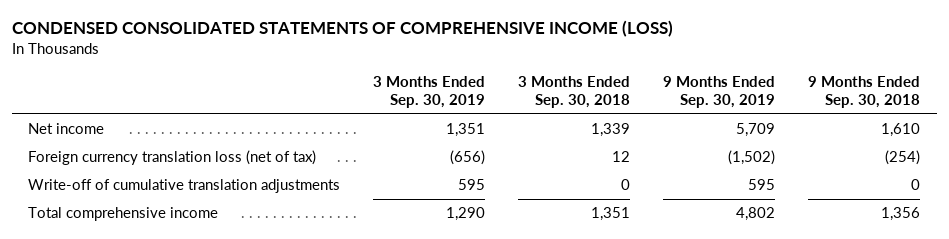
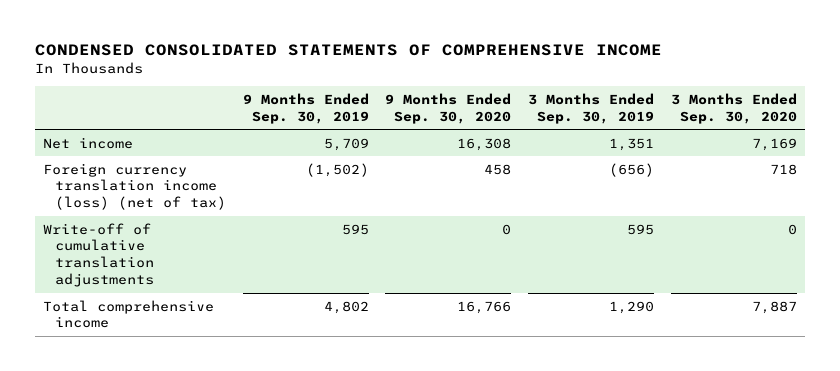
- CONDENSED CONSOLIDATED STATEMENTS OF COMPREHENSIVE INCOME (LOSS)
+ CONDENSED CONSOLIDATED STATEMENTS OF COMPREHENSIVE INCOME
- | 3 Months Ended Sep. 30, 2019 | 3 Months Ended Sep. 30, 2018 | 9 Months Ended Sep. 30, 2019 | 9 Months Ended Sep. 30, 2018
+ | 9 Months Ended Sep. 30, 2019 | 9 Months Ended Sep. 30, 2020 | 3 Months Ended Sep. 30, 2019 | 3 Months Ended Sep. 30, 2020
- Foreign currency translation loss (net of tax) | (656) | 12 | (1,502) | (254)
+ Foreign currency translation income (loss) (net of tax) | (1,502) | 458 | (656) | 718

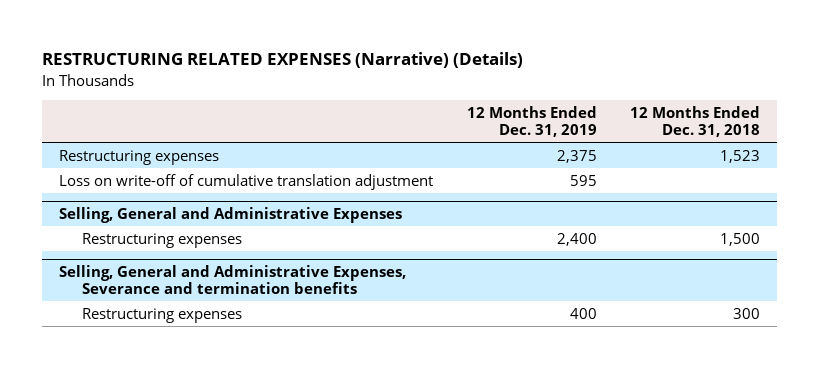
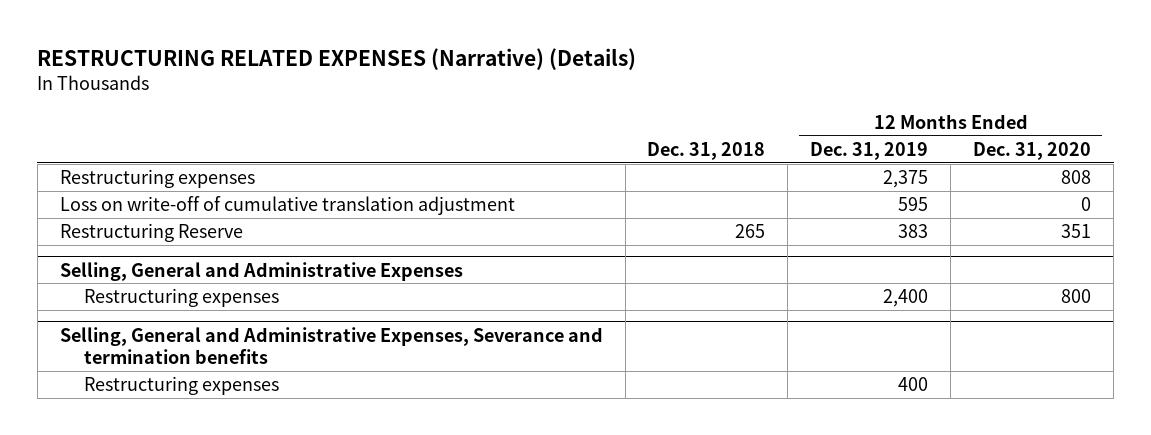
- | 12 Months Ended Dec. 31, 2019 | 12 Months Ended Dec. 31, 2018
+ | Dec. 31, 2018 | 12 Months Ended Dec. 31, 2019 | 12 Months Ended Dec. 31, 2020
+ Restructuring Reserve | 265 | 383 | 351

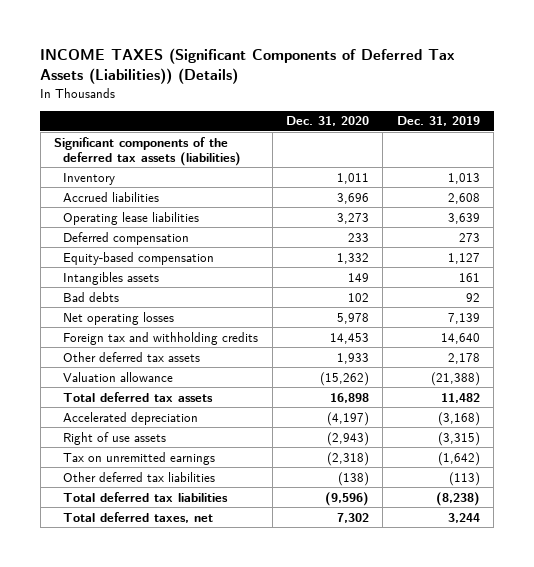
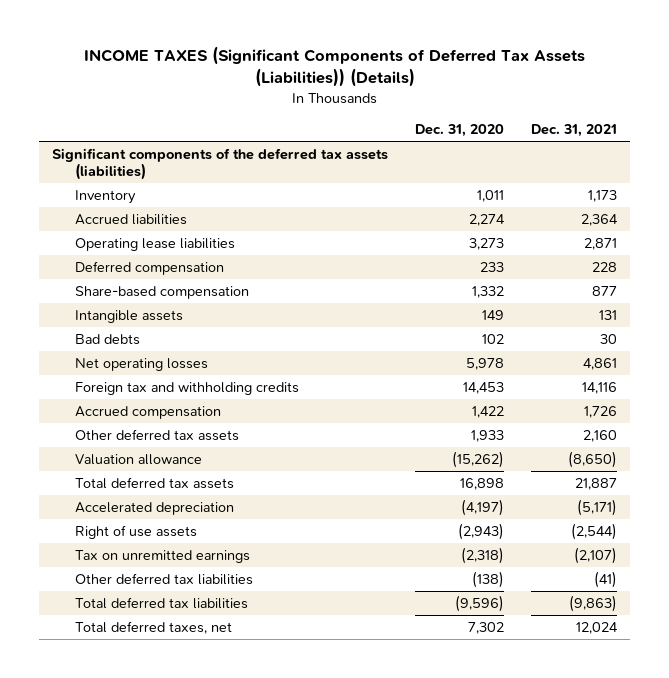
- | Dec. 31, 2020 | Dec. 31, 2019
+ | Dec. 31, 2020 | Dec. 31, 2021
- Accrued liabilities | 3,696 | 2,608
+ Accrued liabilities | 2,274 | 2,364
- Equity-based compensation | 1,332 | 1,127
- Intangibles assets | 149 | 161
+ Share-based compensation | 1,332 | 877
+ Intangible assets | 149 | 131
+ Accrued compensation | 1,422 | 1,726

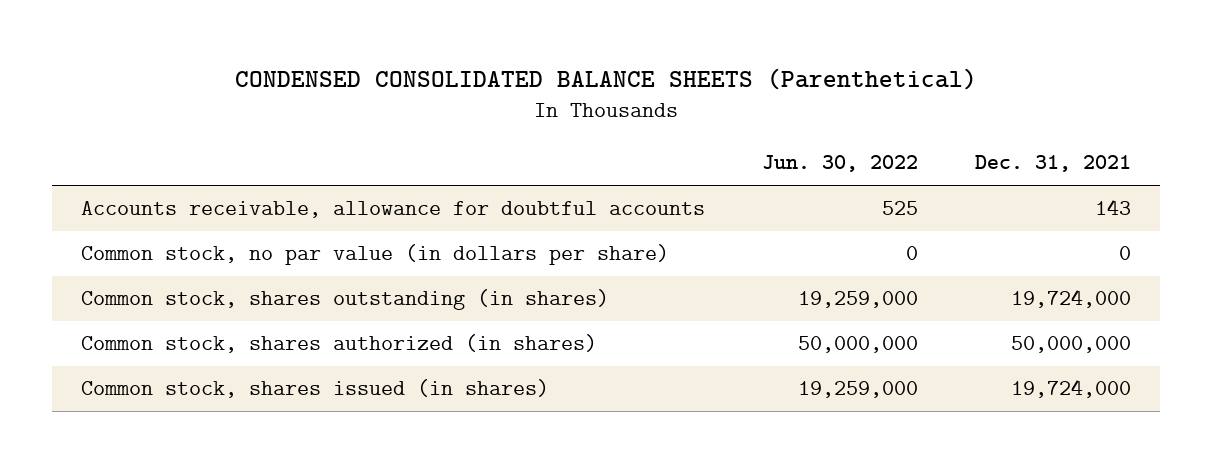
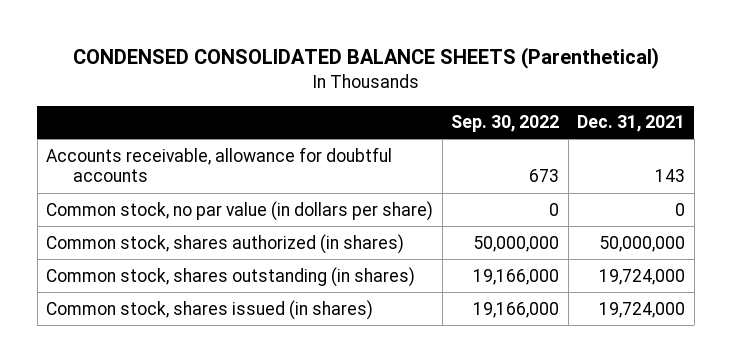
- | Jun. 30, 2022 | Dec. 31, 2021
+ | Sep. 30, 2022 | Dec. 31, 2021
moved down: Common stock, shares outstanding (in shares) | 19,166,000 | 19,724,000

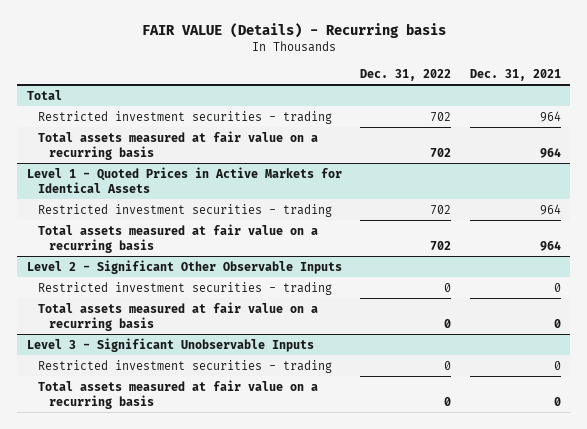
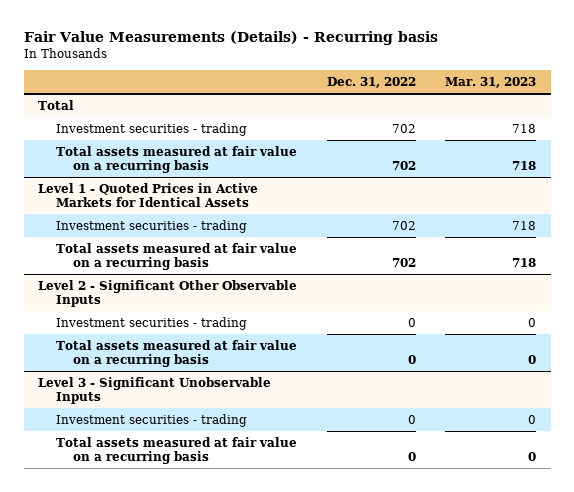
- FAIR VALUE (Details) - Recurring basis
+ Fair Value Measurements (Details) - Recurring basis
- | Dec. 31, 2022 | Dec. 31, 2021
+ | Dec. 31, 2022 | Mar. 31, 2023
@ Total
- Restricted investment securities - trading | 702 | 964
+ Investment securities - trading | 702 | 718
@ Level 1 - Quoted Prices in Active Markets for Identical Assets
- Restricted investment securities - trading | 702 | 964
+ Investment securities - trading | 702 | 718
@ Level 2 - Significant Other Observable Inputs
- Restricted investment securities - trading | 0 | 0
+ Investment securities - trading | 0 | 0
@ Level 3 - Significant Unobservable Inputs
- Restricted investment securities - trading | 0 | 0
+ Investment securities - trading | 0 | 0

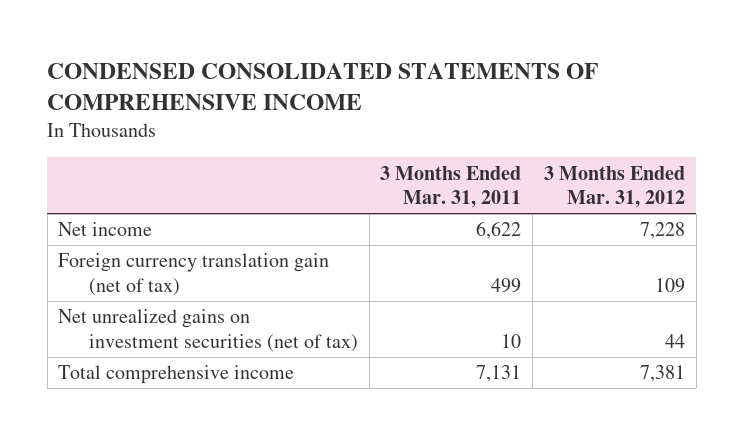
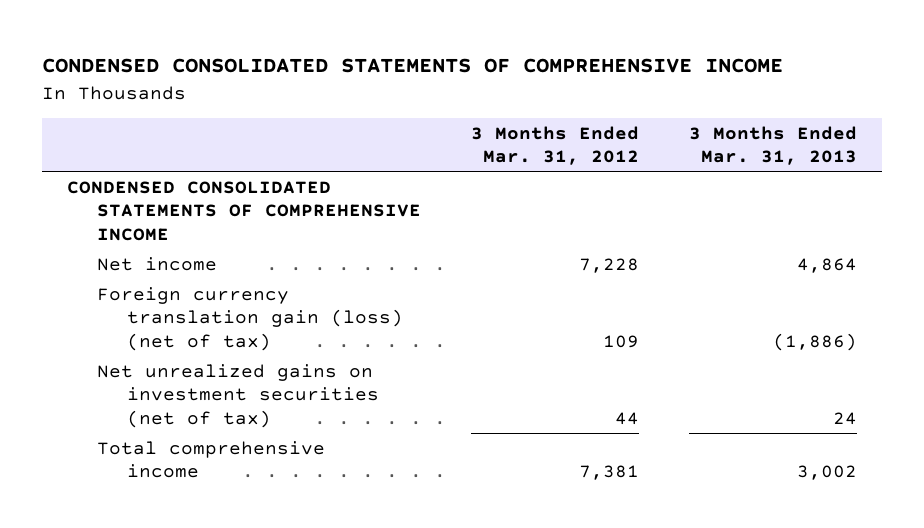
- | 3 Months Ended Mar. 31, 2011 | 3 Months Ended Mar. 31, 2012
+ | 3 Months Ended Mar. 31, 2012 | 3 Months Ended Mar. 31, 2013
+ CONDENSED CONSOLIDATED STATEMENTS OF COMPREHENSIVE INCOME
- Foreign currency translation gain (net of tax) | 499 | 109
+ Foreign currency translation gain (loss) (net of tax) | 109 | (1,886)

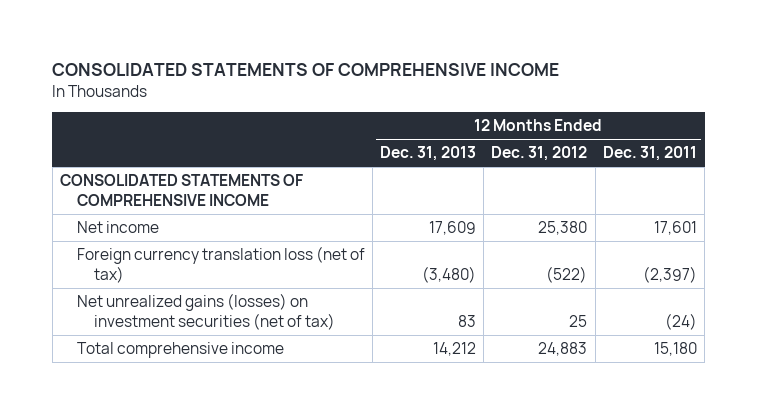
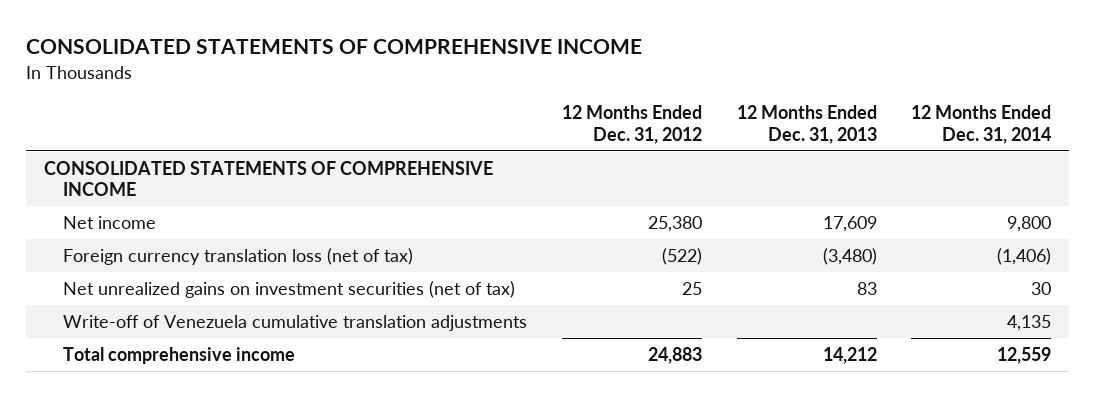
- | 12 Months Ended Dec. 31, 2013 | 12 Months Ended Dec. 31, 2012 | 12 Months Ended Dec. 31, 2011
+ | 12 Months Ended Dec. 31, 2012 | 12 Months Ended Dec. 31, 2013 | 12 Months Ended Dec. 31, 2014
- Net unrealized gains (losses) on investment securities (net of tax) | 83 | 25 | (24)
+ Net unrealized gains on investment securities (net of tax) | 25 | 83 | 30
+ Write-off of Venezuela cumulative translation adjustments | | | 4,135

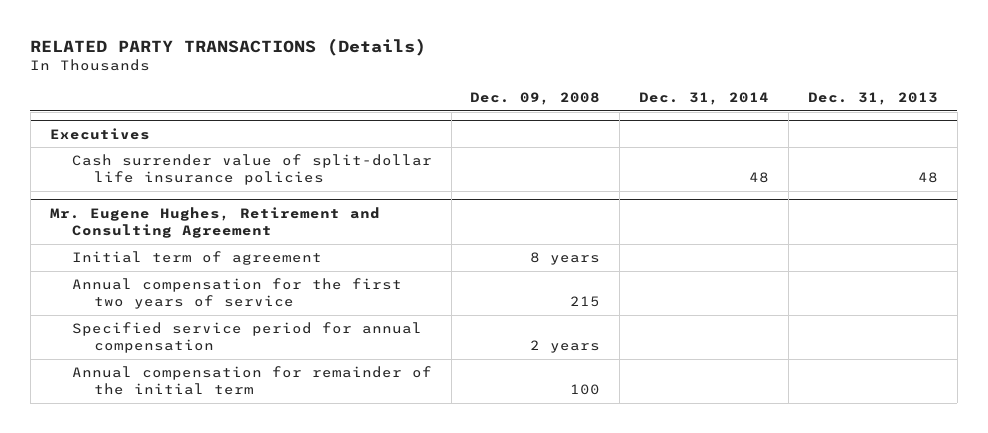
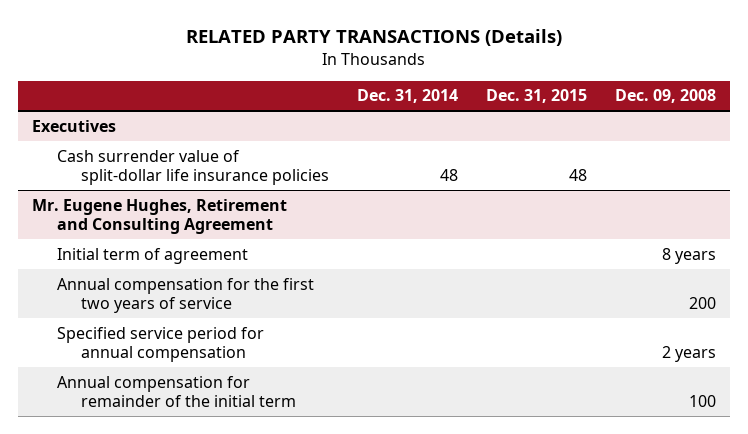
- | Dec. 09, 2008 | Dec. 31, 2014 | Dec. 31, 2013
+ | Dec. 31, 2014 | Dec. 31, 2015 | Dec. 09, 2008
@ Mr. Eugene Hughes, Retirement and Consulting Agreement
- Annual compensation for the first two years of service | 215 | |
+ Annual compensation for the first two years of service | | | 200

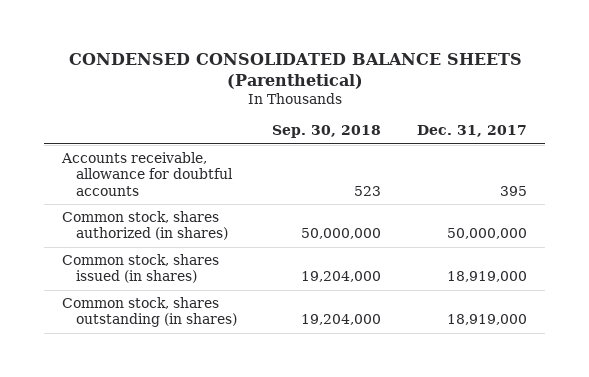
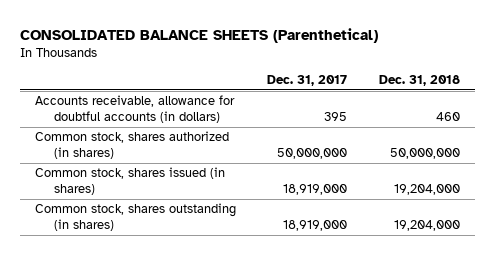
- CONDENSED CONSOLIDATED BALANCE SHEETS (Parenthetical)
+ CONSOLIDATED BALANCE SHEETS (Parenthetical)
- | Sep. 30, 2018 | Dec. 31, 2017
+ | Dec. 31, 2017 | Dec. 31, 2018
- Accounts receivable, allowance for doubtful accounts | 523 | 395
+ Accounts receivable, allowance for doubtful accounts (in dollars) | 395 | 460

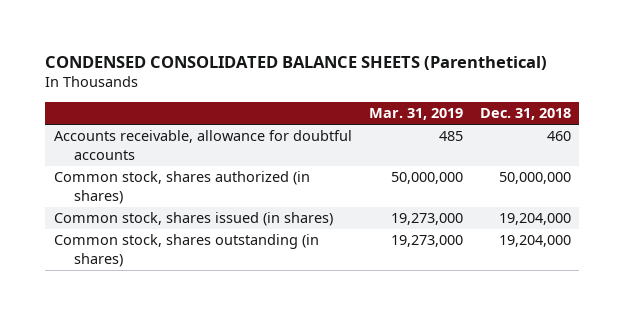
- CONSOLIDATED BALANCE SHEETS (Parenthetical)
+ CONDENSED CONSOLIDATED BALANCE SHEETS (Parenthetical)
- | Dec. 31, 2017 | Dec. 31, 2018
+ | Mar. 31, 2019 | Dec. 31, 2018
- Accounts receivable, allowance for doubtful accounts (in dollars) | 395 | 460
+ Accounts receivable, allowance for doubtful accounts | 485 | 460

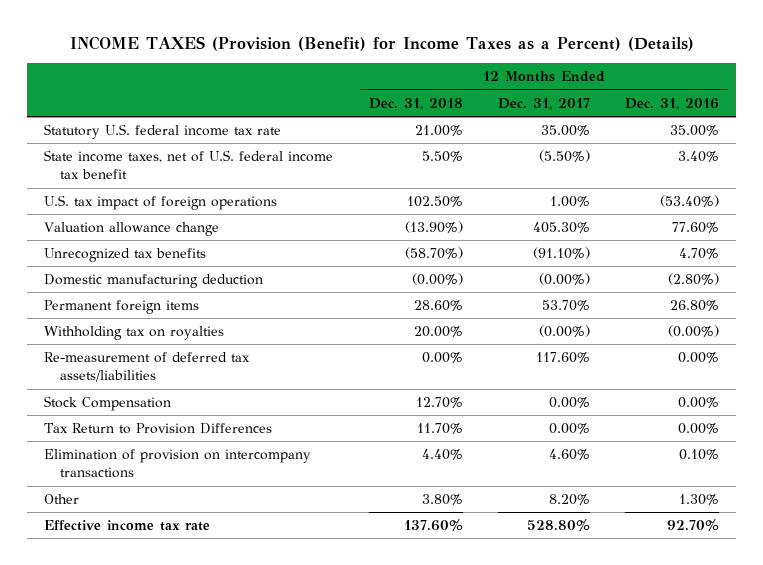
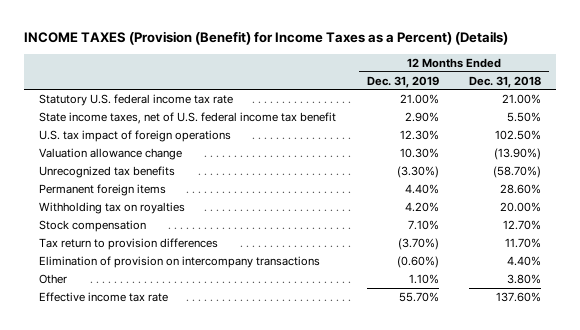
- | 12 Months Ended Dec. 31, 2018 | 12 Months Ended Dec. 31, 2017 | 12 Months Ended Dec. 31, 2016
+ | 12 Months Ended Dec. 31, 2019 | 12 Months Ended Dec. 31, 2018
- Domestic manufacturing deduction | (0.00%) | (0.00%) | (2.80%)
- Re-measurement of deferred tax assets/liabilities | 0.00% | 117.60% | 0.00%
- Stock Compensation | 12.70% | 0.00% | 0.00%
- Tax Return to Provision Differences | 11.70% | 0.00% | 0.00%
+ Stock compensation | 7.10% | 12.70%
+ Tax return to provision differences | (3.70%) | 11.70%

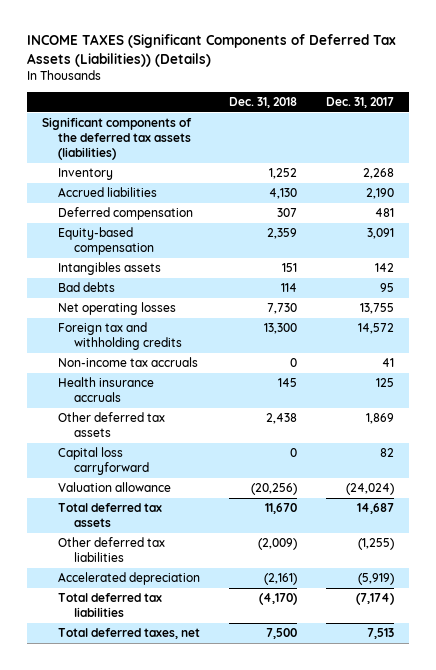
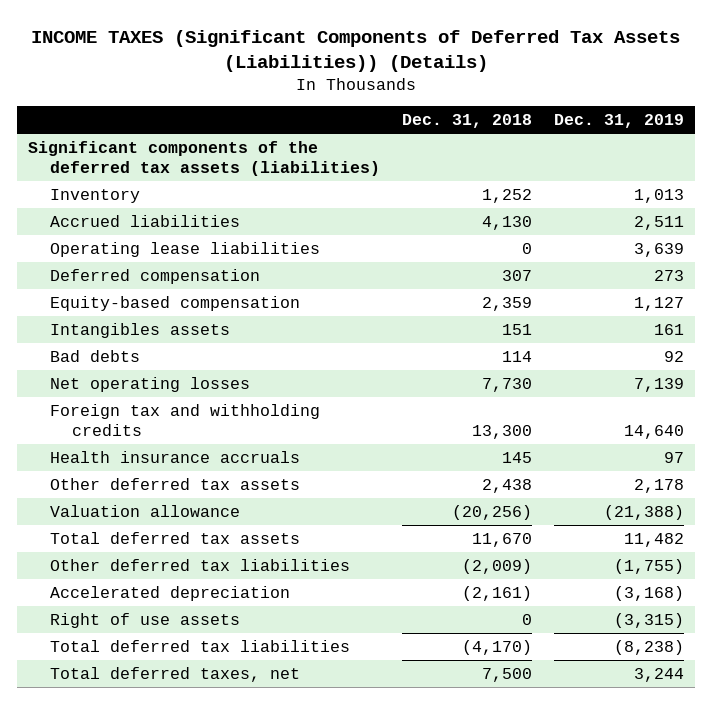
- | Dec. 31, 2018 | Dec. 31, 2017
+ | Dec. 31, 2018 | Dec. 31, 2019
+ Operating lease liabilities | 0 | 3,639
- Non-income tax accruals | 0 | 41
- Capital loss carryforward | 0 | 82
+ Right of use assets | 0 | (3,315)

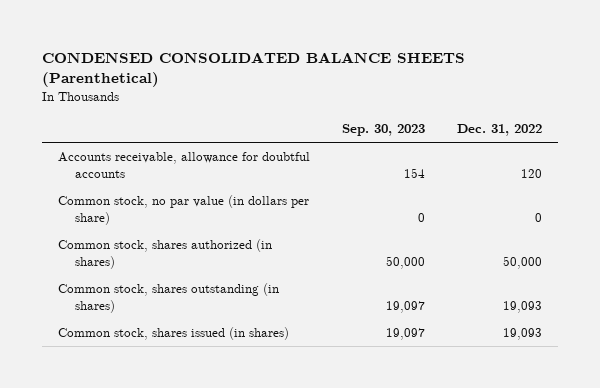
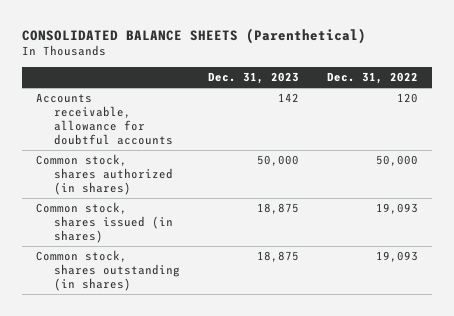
- CONDENSED CONSOLIDATED BALANCE SHEETS (Parenthetical)
+ CONSOLIDATED BALANCE SHEETS (Parenthetical)
- | Sep. 30, 2023 | Dec. 31, 2022
+ | Dec. 31, 2023 | Dec. 31, 2022
- Common stock, no par value (in dollars per share) | 0 | 0
moved down: Common stock, shares outstanding (in shares) | 18,875 | 19,093

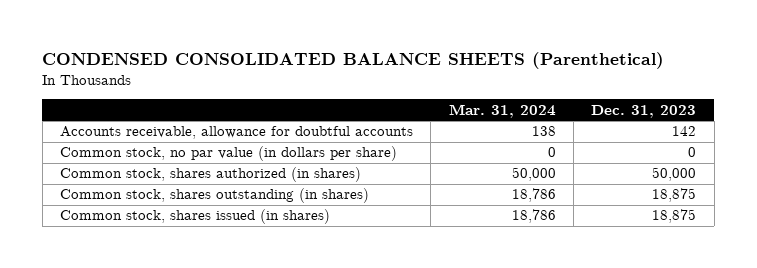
- CONSOLIDATED BALANCE SHEETS (Parenthetical)
+ CONDENSED CONSOLIDATED BALANCE SHEETS (Parenthetical)
- | Dec. 31, 2023 | Dec. 31, 2022
+ | Mar. 31, 2024 | Dec. 31, 2023
+ Common stock, no par value (in dollars per share) | 0 | 0
moved down: Common stock, shares issued (in shares) | 18,786 | 18,875

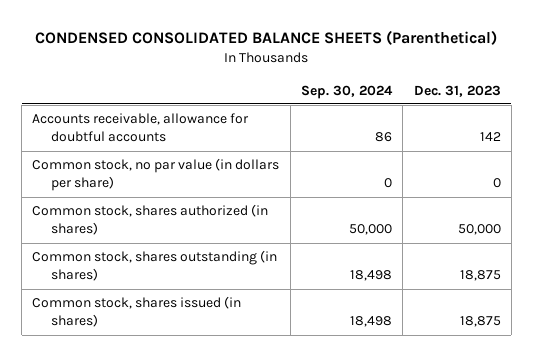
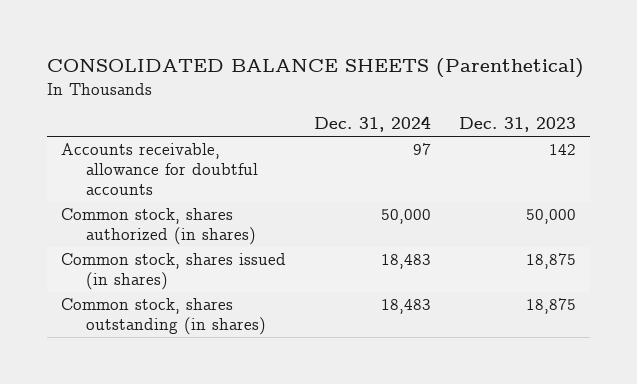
- CONDENSED CONSOLIDATED BALANCE SHEETS (Parenthetical)
+ CONSOLIDATED BALANCE SHEETS (Parenthetical)
- | Sep. 30, 2024 | Dec. 31, 2023
+ | Dec. 31, 2024 | Dec. 31, 2023
- Common stock, no par value (in dollars per share) | 0 | 0
moved down: Common stock, shares outstanding (in shares) | 18,483 | 18,875

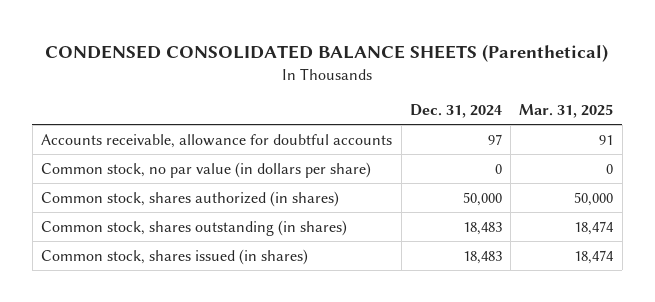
- CONSOLIDATED BALANCE SHEETS (Parenthetical)
+ CONDENSED CONSOLIDATED BALANCE SHEETS (Parenthetical)
- | Dec. 31, 2024 | Dec. 31, 2023
+ | Dec. 31, 2024 | Mar. 31, 2025
+ Common stock, no par value (in dollars per share) | 0 | 0
moved down: Common stock, shares issued (in shares) | 18,483 | 18,474

